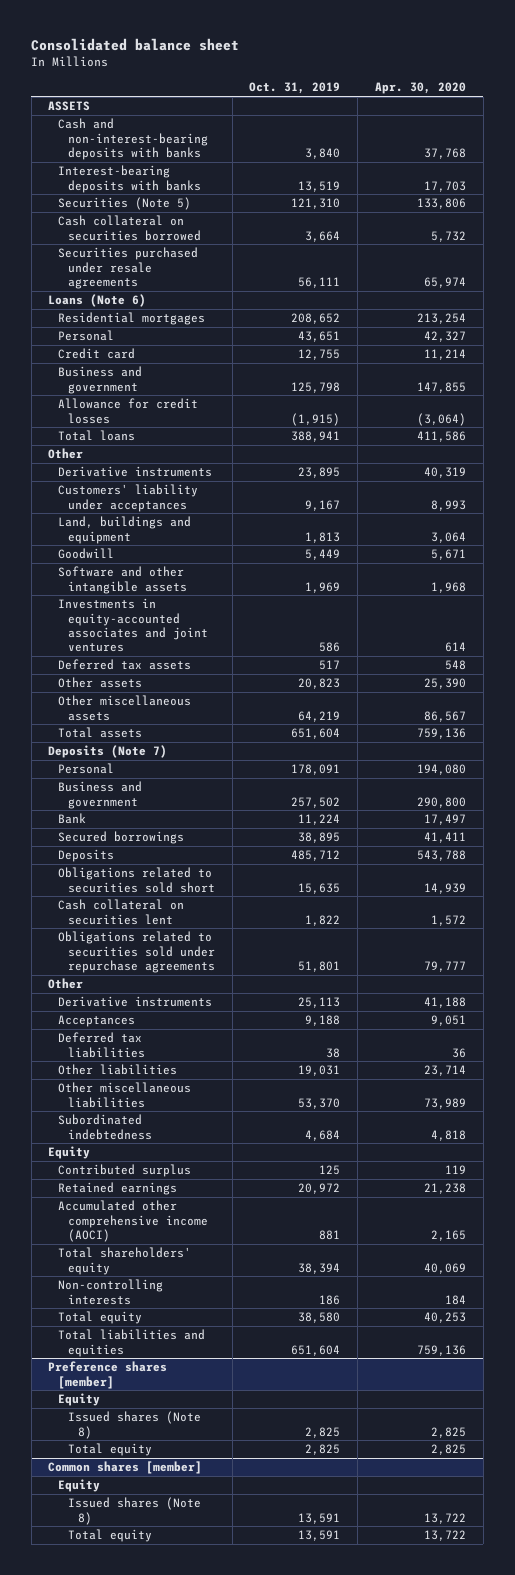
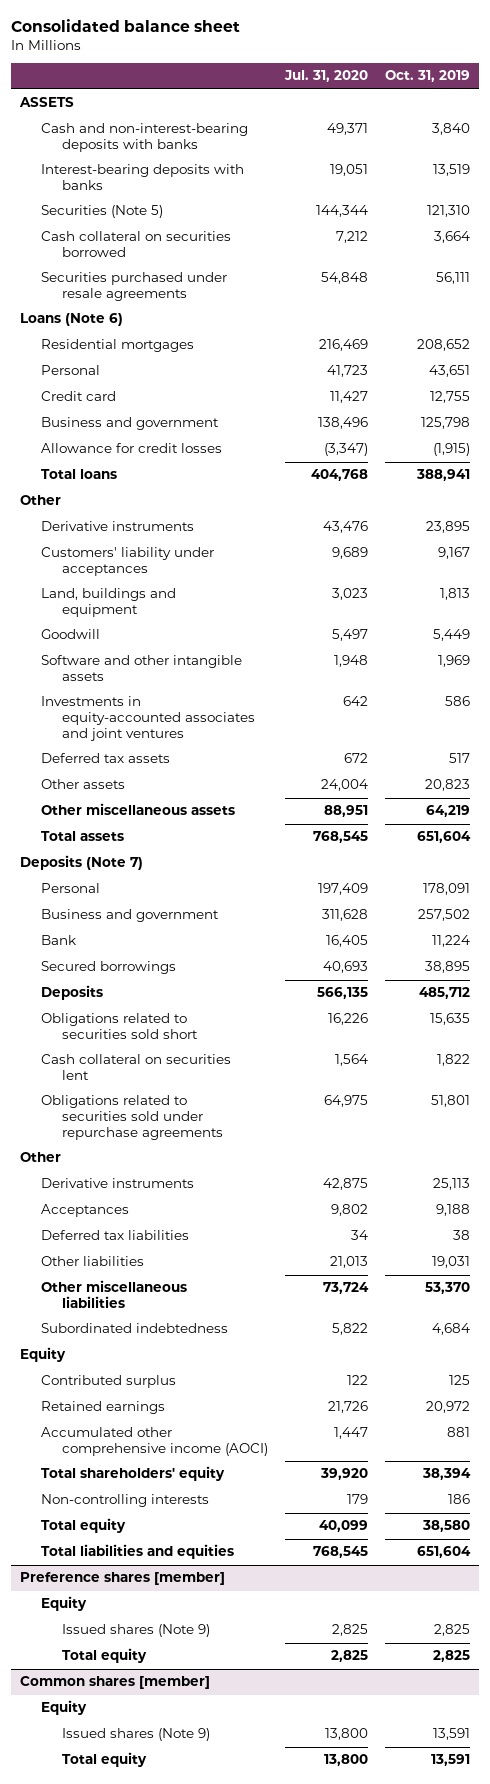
- | Oct. 31, 2019 | Apr. 30, 2020
+ | Jul. 31, 2020 | Oct. 31, 2019
@ Preference shares [member]
- Issued shares (Note 8) | 2,825 | 2,825
+ Issued shares (Note 9) | 2,825 | 2,825
@ Common shares [member]
- Issued shares (Note 8) | 13,591 | 13,722
+ Issued shares (Note 9) | 13,800 | 13,591

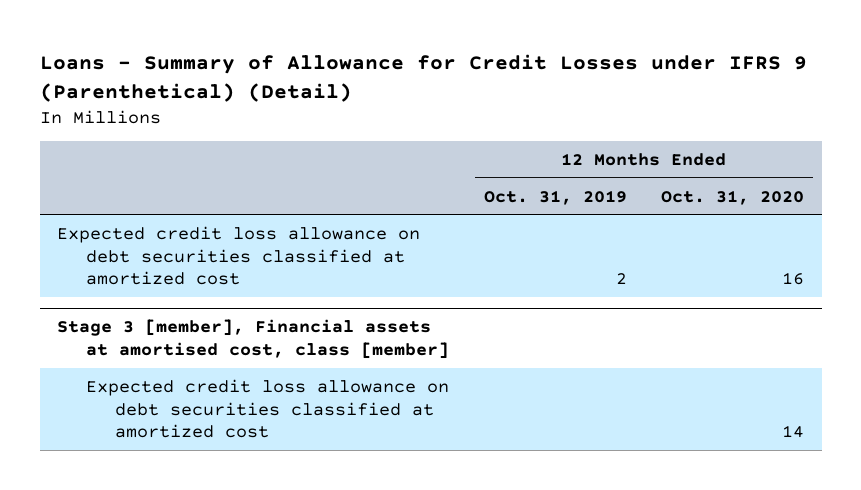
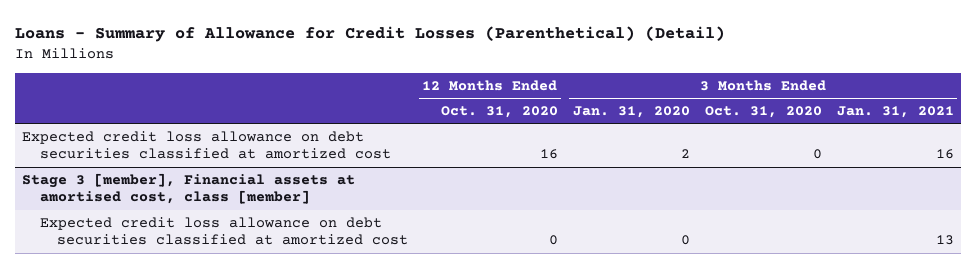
- Loans - Summary of Allowance for Credit Losses under IFRS 9 (Parenthetical) (Detail)
+ Loans - Summary of Allowance for Credit Losses (Parenthetical) (Detail)
- | 12 Months Ended Oct. 31, 2019 | 12 Months Ended Oct. 31, 2020
+ | 12 Months Ended Oct. 31, 2020 | 3 Months Ended Jan. 31, 2020 | 3 Months Ended Oct. 31, 2020 | 3 Months Ended Jan. 31, 2021
@ Stage 3 [member], Financial assets at amortised cost, class [member]
- Expected credit loss allowance on debt securities classified at amortized cost | | 14
+ Expected credit loss allowance on debt securities classified at amortized cost | 0 | 0 | | 13

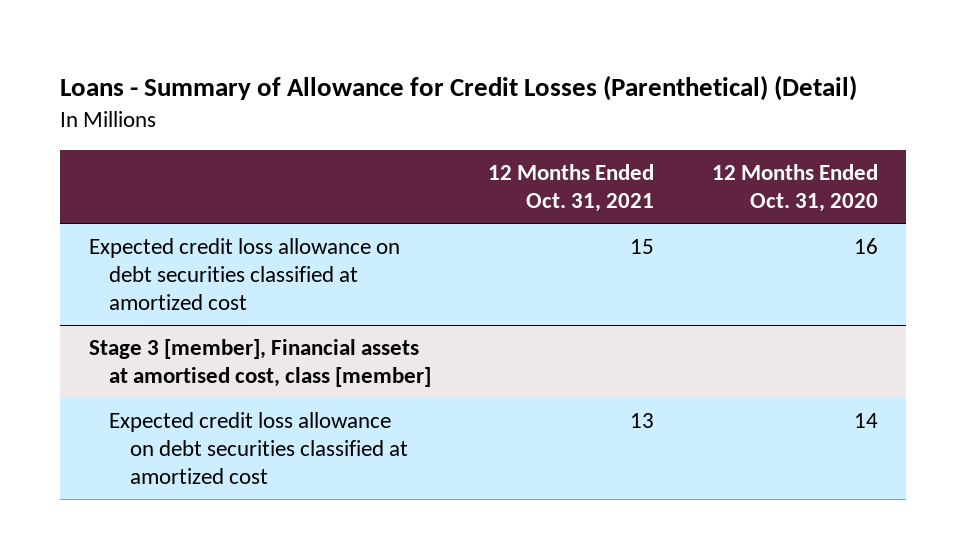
- | 12 Months Ended Oct. 31, 2020 | 3 Months Ended Jan. 31, 2020 | 3 Months Ended Oct. 31, 2020 | 3 Months Ended Jan. 31, 2021
+ | 12 Months Ended Oct. 31, 2021 | 12 Months Ended Oct. 31, 2020
@ Stage 3 [member], Financial assets at amortised cost, class [member]
- Expected credit loss allowance on debt securities classified at amortized cost | 0 | 0 | | 13
+ Expected credit loss allowance on debt securities classified at amortized cost | 13 | 14

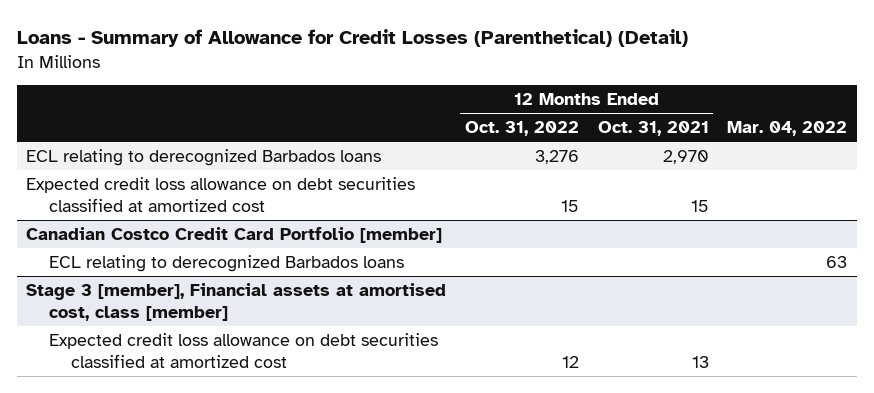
- | 12 Months Ended Oct. 31, 2021 | 12 Months Ended Oct. 31, 2020
+ | 12 Months Ended Oct. 31, 2022 | 12 Months Ended Oct. 31, 2021 | Mar. 04, 2022
+ ECL relating to derecognized Barbados loans | 3,276 | 2,970 |
+ Canadian Costco Credit Card Portfolio [member]
+ ECL relating to derecognized Barbados loans | | | 63

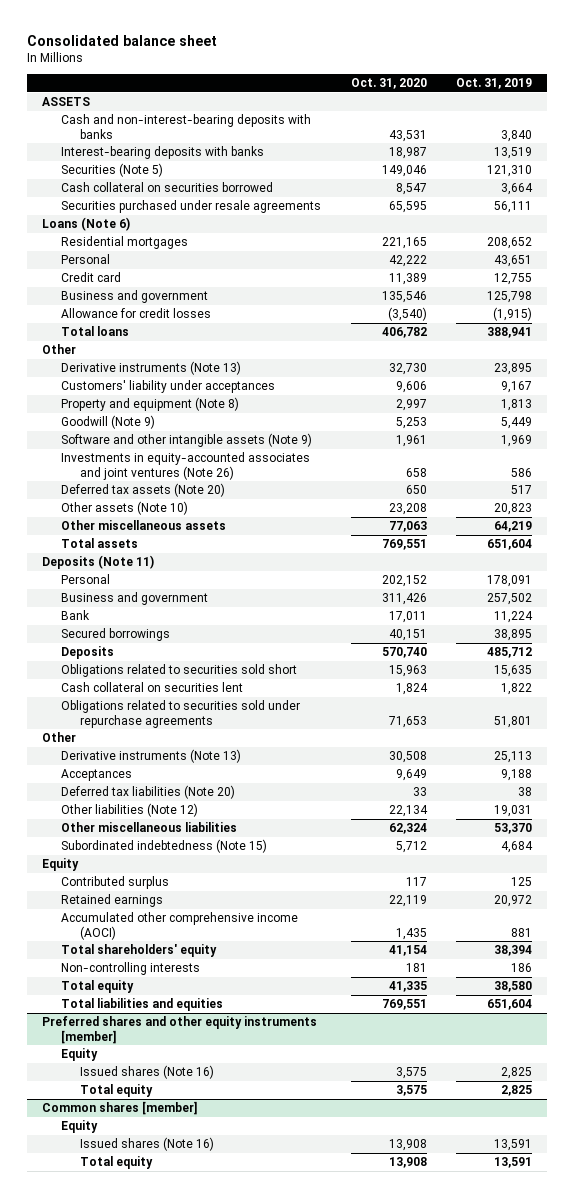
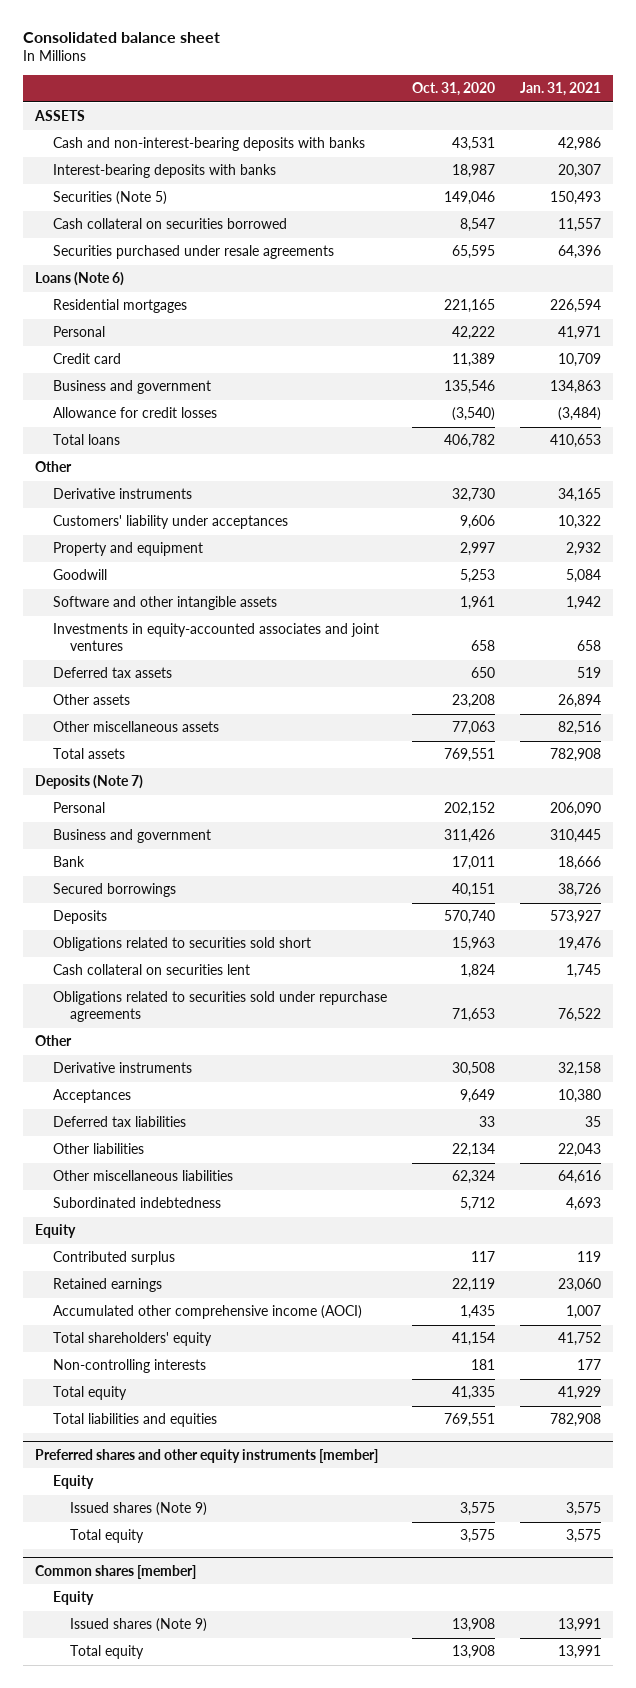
- | Oct. 31, 2020 | Oct. 31, 2019
+ | Oct. 31, 2020 | Jan. 31, 2021
- Derivative instruments (Note 13) | 32,730 | 23,895
+ Derivative instruments | 32,730 | 34,165
- Property and equipment (Note 8) | 2,997 | 1,813
- Goodwill (Note 9) | 5,253 | 5,449
- Software and other intangible assets (Note 9) | 1,961 | 1,969
- Investments in equity-accounted associates and joint ventures (Note 26) | 658 | 586
- Deferred tax assets (Note 20) | 650 | 517
- Other assets (Note 10) | 23,208 | 20,823
+ Property and equipment | 2,997 | 2,932
+ Goodwill | 5,253 | 5,084
+ Software and other intangible assets | 1,961 | 1,942
+ Investments in equity-accounted associates and joint ventures | 658 | 658
+ Deferred tax assets | 650 | 519
+ Other assets | 23,208 | 26,894
- Deposits (Note 11)
+ Deposits (Note 7)
- Derivative instruments (Note 13) | 30,508 | 25,113
+ Derivative instruments | 30,508 | 32,158
- Deferred tax liabilities (Note 20) | 33 | 38
- Other liabilities (Note 12) | 22,134 | 19,031
+ Deferred tax liabilities | 33 | 35
+ Other liabilities | 22,134 | 22,043
- Subordinated indebtedness (Note 15) | 5,712 | 4,684
+ Subordinated indebtedness | 5,712 | 4,693
@ Preferred shares and other equity instruments [member]
- Issued shares (Note 16) | 3,575 | 2,825
+ Issued shares (Note 9) | 3,575 | 3,575
@ Common shares [member]
- Issued shares (Note 16) | 13,908 | 13,591
+ Issued shares (Note 9) | 13,908 | 13,991

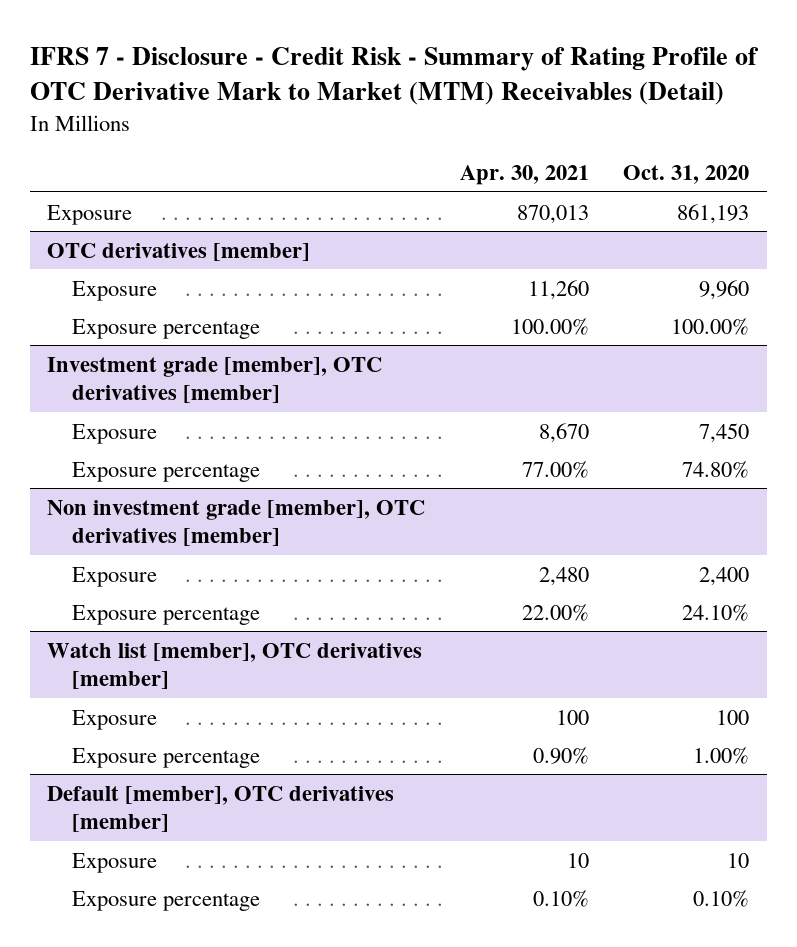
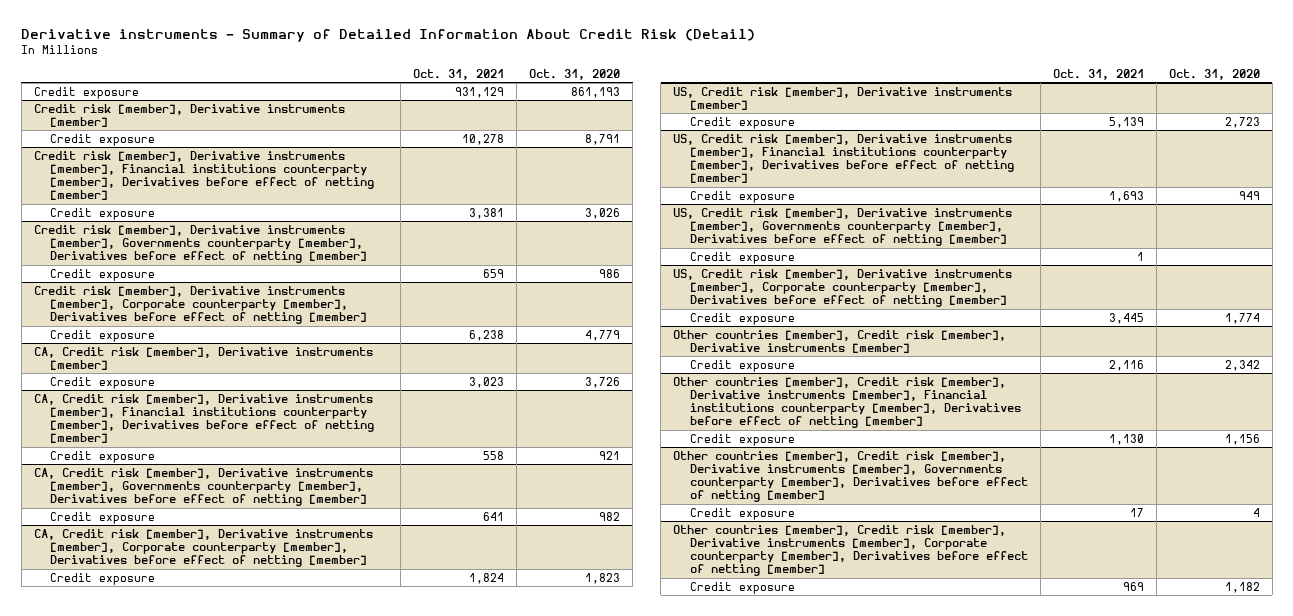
- IFRS 7 - Disclosure - Credit Risk - Summary of Rating Profile of OTC Derivative Mark to Market (MTM) Receivables (Detail)
+ Derivative instruments - Summary of Detailed Information About Credit Risk (Detail)
- | Apr. 30, 2021 | Oct. 31, 2020
+ | Oct. 31, 2021 | Oct. 31, 2020
- Exposure | 870,013 | 861,193
- OTC derivatives [member]
- Exposure | 11,260 | 9,960
- Exposure percentage | 100.00% | 100.00%
- Investment grade [member], OTC derivatives [member]
- Exposure | 8,670 | 7,450
- Exposure percentage | 77.00% | 74.80%
- Non investment grade [member], OTC derivatives [member]
- Exposure | 2,480 | 2,400
- Exposure percentage | 22.00% | 24.10%
- Watch list [member], OTC derivatives [member]
- Exposure | 100 | 100
- Exposure percentage | 0.90% | 1.00%
- Default [member], OTC derivatives [member]
- Exposure | 10 | 10
- Exposure percentage | 0.10% | 0.10%
+ Credit exposure | 931,129 | 861,193
+ Credit risk [member], Derivative instruments [member]
+ Credit exposure | 10,278 | 8,791
+ Credit risk [member], Derivative instruments [member], Financial institutions counterparty [member], Derivatives before effect of netting [member]
+ Credit exposure | 3,381 | 3,026
+ Credit risk [member], Derivative instruments [member], Governments counterparty [member], Derivatives before effect of netting [member]
+ Credit exposure | 659 | 986
+ Credit risk [member], Derivative instruments [member], Corporate counterparty [member], Derivatives before effect of netting [member]
+ Credit exposure | 6,238 | 4,779
+ CA, Credit risk [member], Derivative instruments [member]
+ Credit exposure | 3,023 | 3,726
+ CA, Credit risk [member], Derivative instruments [member], Financial institutions counterparty [member], Derivatives before effect of netting [member]
+ Credit exposure | 558 | 921
+ CA, Credit risk [member], Derivative instruments [member], Governments counterparty [member], Derivatives before effect of netting [member]
+ Credit exposure | 641 | 982
+ CA, Credit risk [member], Derivative instruments [member], Corporate counterparty [member], Derivatives before effect of netting [member]
+ Credit exposure | 1,824 | 1,823
+ US, Credit risk [member], Derivative instruments [member]
+ Credit exposure | 5,139 | 2,723
+ US, Credit risk [member], Derivative instruments [member], Financial institutions counterparty [member], Derivatives before effect of netting [member]
+ Credit exposure | 1,693 | 949
+ US, Credit risk [member], Derivative instruments [member], Governments counterparty [member], Derivatives before effect of netting [member]
+ Credit exposure | 1 |
+ US, Credit risk [member], Derivative instruments [member], Corporate counterparty [member], Derivatives before effect of netting [member]
+ Credit exposure | 3,445 | 1,774
+ Other countries [member], Credit risk [member], Derivative instruments [member]
+ Credit exposure | 2,116 | 2,342
+ Other countries [member], Credit risk [member], Derivative instruments [member], Financial institutions counterparty [member], Derivatives before effect of netting [member]
+ Credit exposure | 1,130 | 1,156
+ Other countries [member], Credit risk [member], Derivative instruments [member], Governments counterparty [member], Derivatives before effect of netting [member]
+ Credit exposure | 17 | 4
+ Other countries [member], Credit risk [member], Derivative instruments [member], Corporate counterparty [member], Derivatives before effect of netting [member]
+ Credit exposure | 969 | 1,182

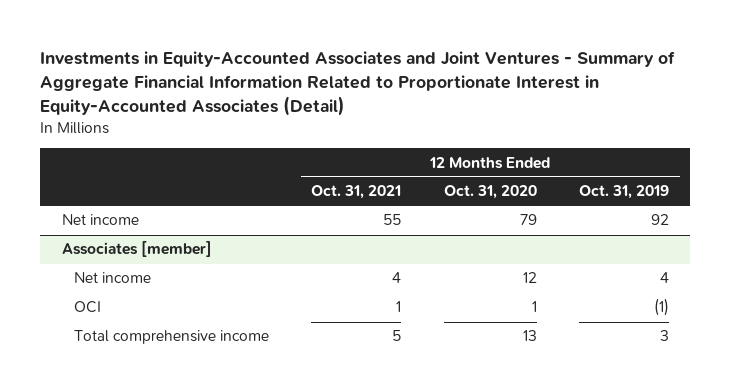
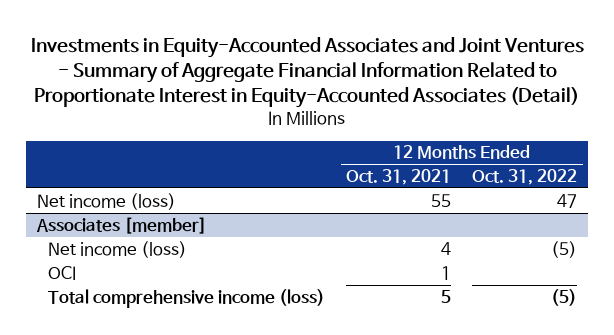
- | 12 Months Ended Oct. 31, 2021 | 12 Months Ended Oct. 31, 2020 | 12 Months Ended Oct. 31, 2019
+ | 12 Months Ended Oct. 31, 2021 | 12 Months Ended Oct. 31, 2022
- Net income | 55 | 79 | 92
+ Net income (loss) | 55 | 47
@ Associates [member]
- Net income | 4 | 12 | 4
+ Net income (loss) | 4 | (5)
- Total comprehensive income | 5 | 13 | 3
+ Total comprehensive income (loss) | 5 | (5)

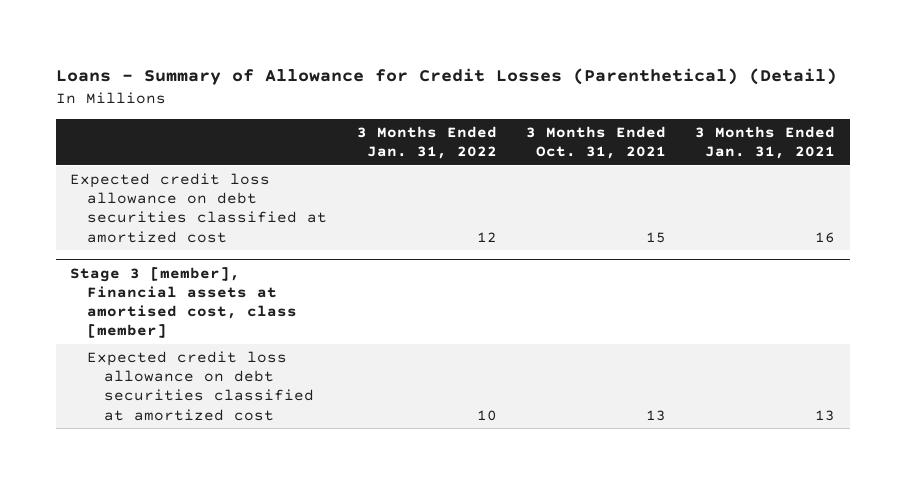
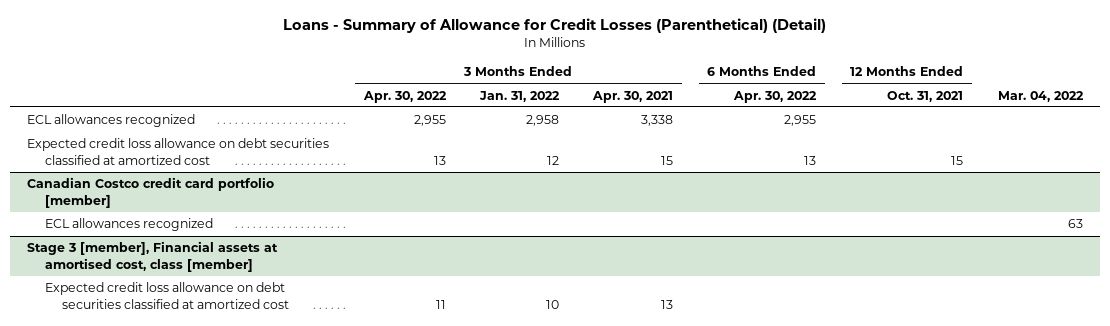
- | 3 Months Ended Jan. 31, 2022 | 3 Months Ended Oct. 31, 2021 | 3 Months Ended Jan. 31, 2021
+ | 3 Months Ended Apr. 30, 2022 | 3 Months Ended Jan. 31, 2022 | 3 Months Ended Apr. 30, 2021 | 6 Months Ended Apr. 30, 2022 | 12 Months Ended Oct. 31, 2021 | Mar. 04, 2022
+ ECL allowances recognized | 2,955 | 2,958 | 3,338 | 2,955 | |
+ Canadian Costco credit card portfolio [member]
+ ECL allowances recognized | | | | | | 63

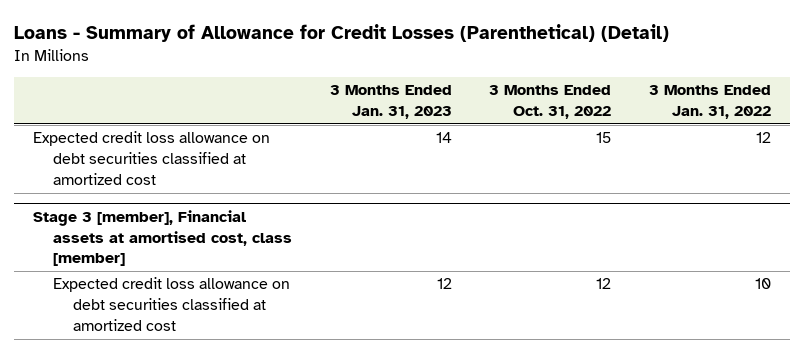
- | 3 Months Ended Apr. 30, 2022 | 3 Months Ended Jan. 31, 2022 | 3 Months Ended Apr. 30, 2021 | 6 Months Ended Apr. 30, 2022 | 12 Months Ended Oct. 31, 2021 | Mar. 04, 2022
+ | 3 Months Ended Jan. 31, 2023 | 3 Months Ended Oct. 31, 2022 | 3 Months Ended Jan. 31, 2022
- ECL allowances recognized | 2,955 | 2,958 | 3,338 | 2,955 | |
- Canadian Costco credit card portfolio [member]
- ECL allowances recognized | | | | | | 63

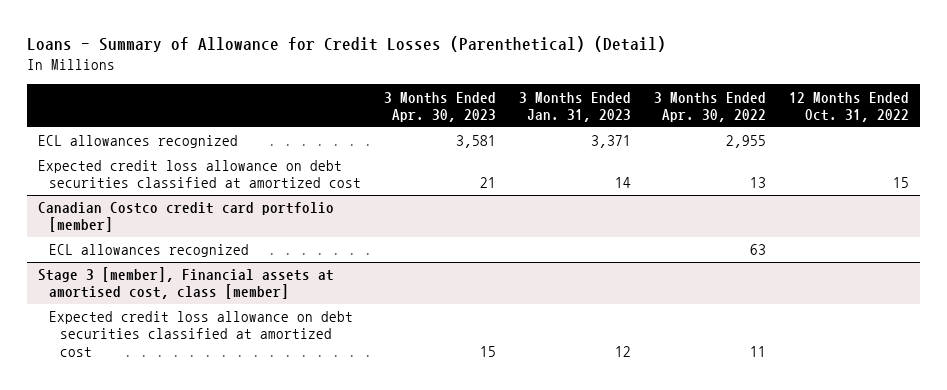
- | 3 Months Ended Jan. 31, 2023 | 3 Months Ended Oct. 31, 2022 | 3 Months Ended Jan. 31, 2022
+ | 3 Months Ended Apr. 30, 2023 | 3 Months Ended Jan. 31, 2023 | 3 Months Ended Apr. 30, 2022 | 12 Months Ended Oct. 31, 2022
+ ECL allowances recognized | 3,581 | 3,371 | 2,955 |
+ Canadian Costco credit card portfolio [member]
+ ECL allowances recognized | | | 63 |

